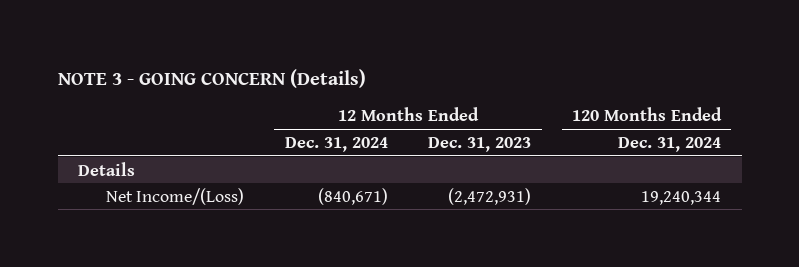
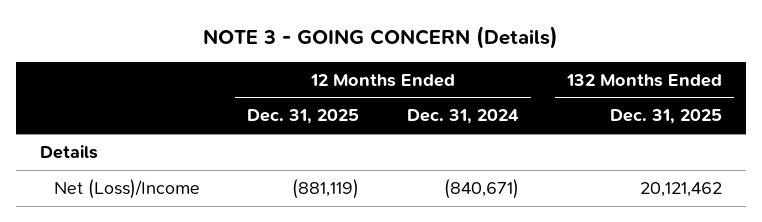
- | 12 Months Ended Dec. 31, 2024 | 12 Months Ended Dec. 31, 2023 | 120 Months Ended Dec. 31, 2024
+ | 12 Months Ended Dec. 31, 2025 | 12 Months Ended Dec. 31, 2024 | 132 Months Ended Dec. 31, 2025
- Net Income/(Loss) | (840,671) | (2,472,931) | 19,240,344
+ Net (Loss)/Income | (881,119) | (840,671) | 20,121,462

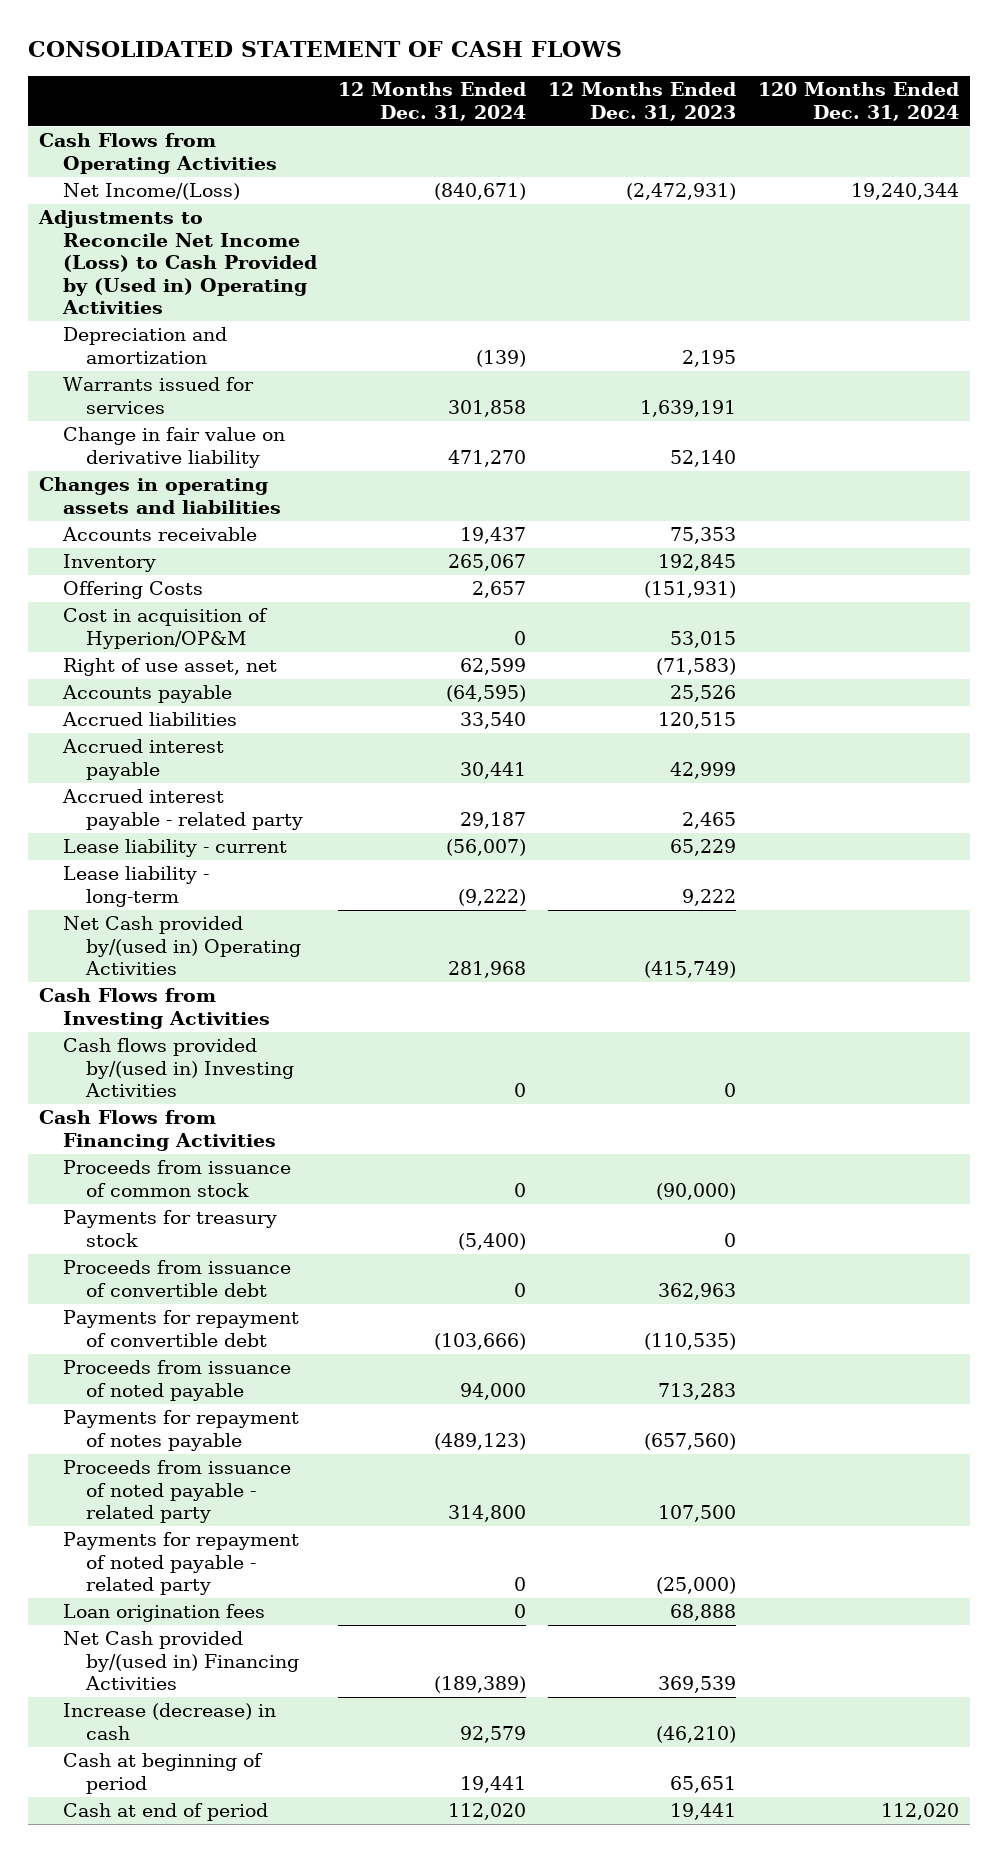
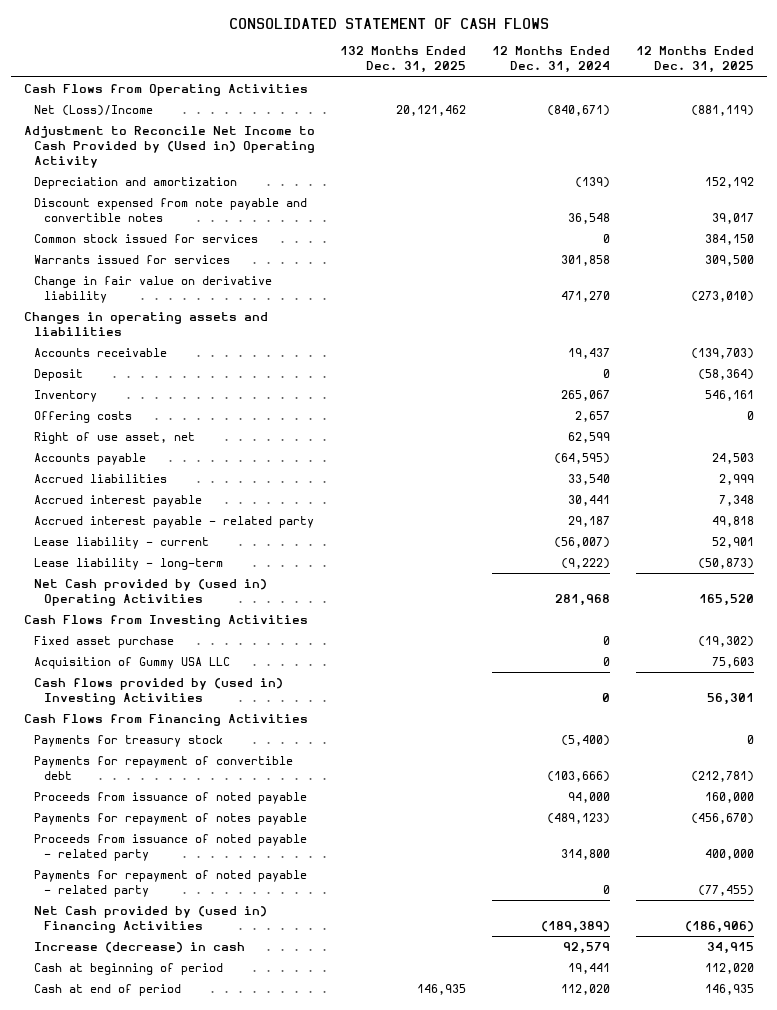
- | 12 Months Ended Dec. 31, 2024 | 12 Months Ended Dec. 31, 2023 | 120 Months Ended Dec. 31, 2024
+ | 132 Months Ended Dec. 31, 2025 | 12 Months Ended Dec. 31, 2024 | 12 Months Ended Dec. 31, 2025
- Net Income/(Loss) | (840,671) | (2,472,931) | 19,240,344
- Adjustments to Reconcile Net Income (Loss) to Cash Provided by (Used in) Operating Activities
+ Net (Loss)/Income | 20,121,462 | (840,671) | (881,119)
+ Adjustment to Reconcile Net Income to Cash Provided by (Used in) Operating Activity
+ Discount expensed from note payable and convertible notes | | 36,548 | 39,017
+ Common stock issued for services | | 0 | 384,150
+ Deposit | | 0 | (58,364)
- Offering Costs | 2,657 | (151,931) |
- Cost in acquisition of Hyperion/OP&M | 0 | 53,015 |
+ Offering costs | | 2,657 | 0
- Net Cash provided by/(used in) Operating Activities | 281,968 | (415,749) |
+ Net Cash provided by (used in) Operating Activities | | 281,968 | 165,520
- Cash flows provided by/(used in) Investing Activities | 0 | 0 |
+ Fixed asset purchase | | 0 | (19,302)
+ Acquisition of Gummy USA LLC | | 0 | 75,603
+ Cash flows provided by (used in) Investing Activities | | 0 | 56,301
- Proceeds from issuance of common stock | 0 | (90,000) |
- Proceeds from issuance of convertible debt | 0 | 362,963 |
- Loan origination fees | 0 | 68,888 |
- Net Cash provided by/(used in) Financing Activities | (189,389) | 369,539 |
+ Net Cash provided by (used in) Financing Activities | | (189,389) | (186,906)

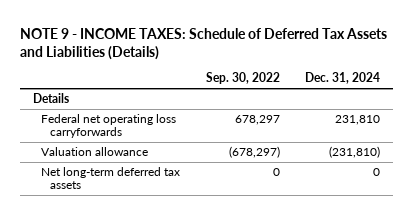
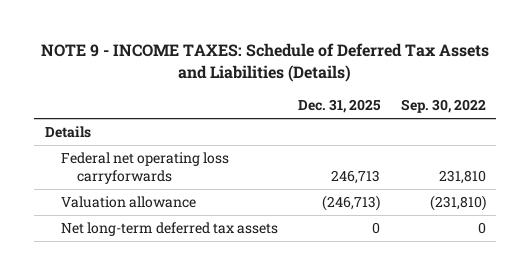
- | Sep. 30, 2022 | Dec. 31, 2024
+ | Dec. 31, 2025 | Sep. 30, 2022
- Federal net operating loss carryforwards | 678,297 | 231,810
- Valuation allowance | (678,297) | (231,810)
+ Federal net operating loss carryforwards | 246,713 | 231,810
+ Valuation allowance | (246,713) | (231,810)

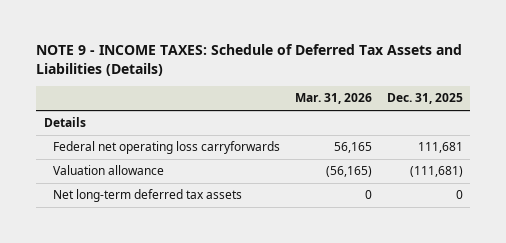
- | Dec. 31, 2025 | Sep. 30, 2022
+ | Mar. 31, 2026 | Dec. 31, 2025
- Federal net operating loss carryforwards | 246,713 | 231,810
- Valuation allowance | (246,713) | (231,810)
+ Federal net operating loss carryforwards | 56,165 | 111,681
+ Valuation allowance | (56,165) | (111,681)

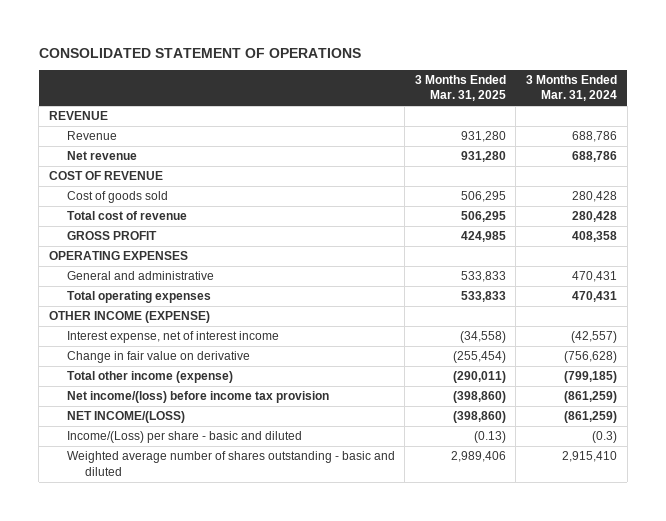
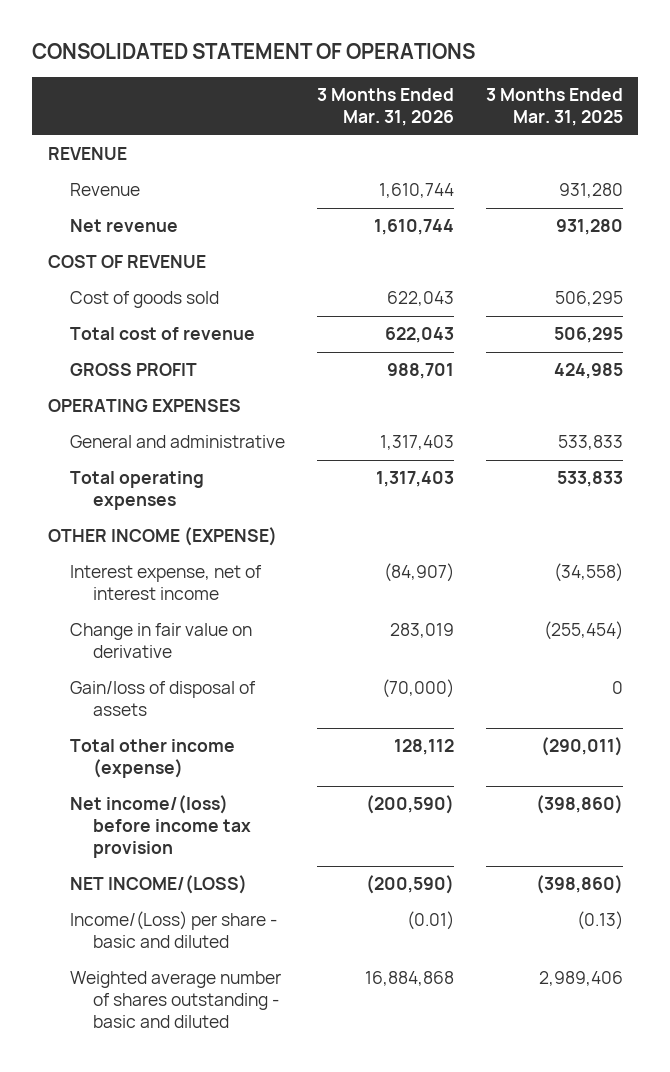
- | 3 Months Ended Mar. 31, 2025 | 3 Months Ended Mar. 31, 2024
+ | 3 Months Ended Mar. 31, 2026 | 3 Months Ended Mar. 31, 2025
+ Gain/loss of disposal of assets | (70,000) | 0

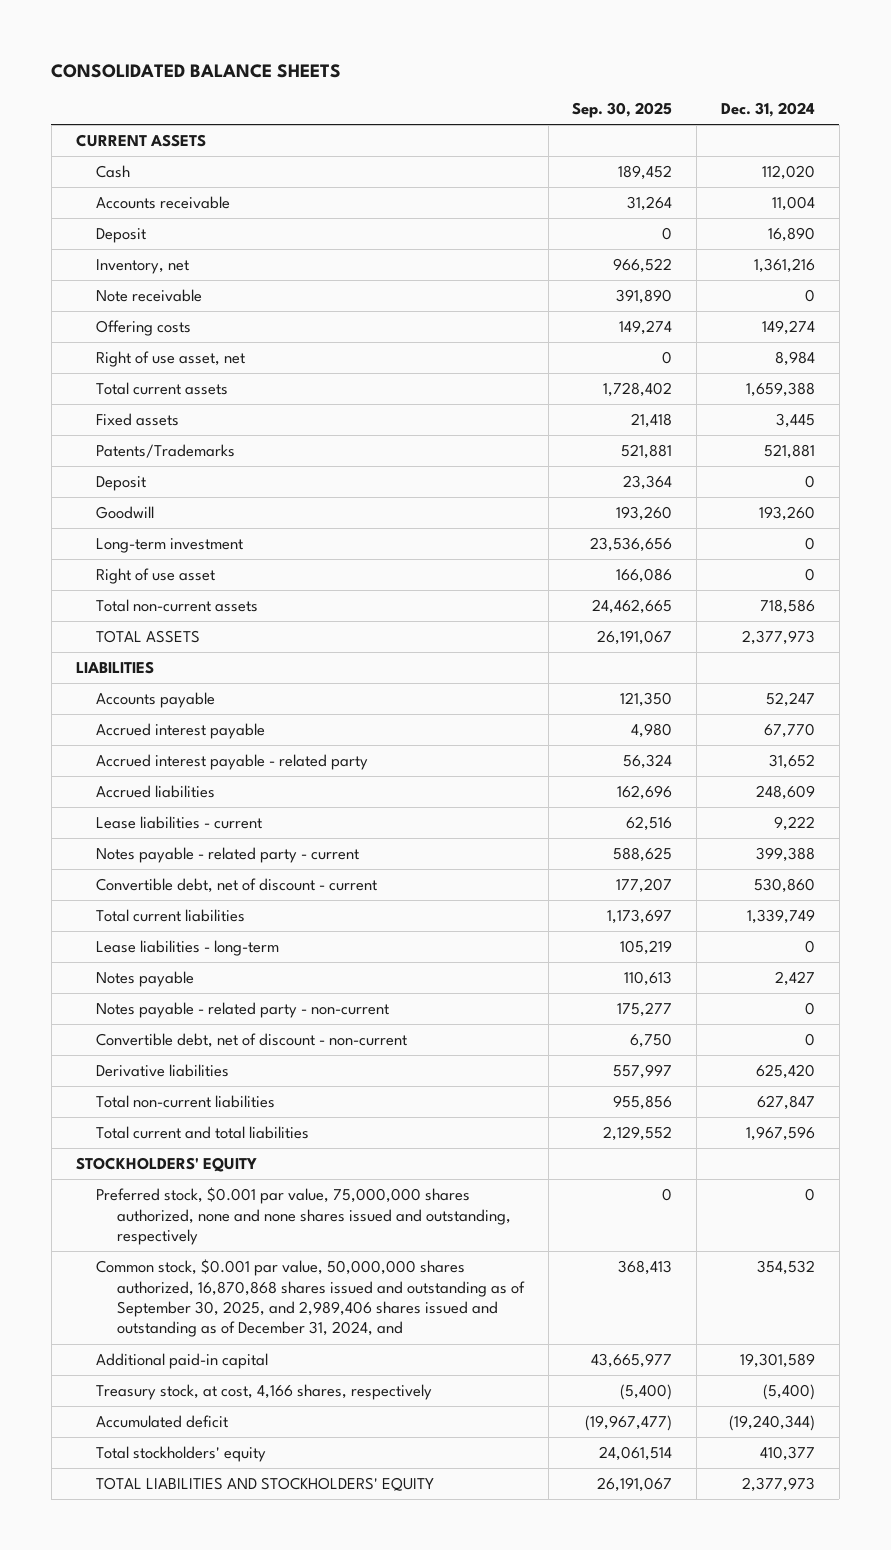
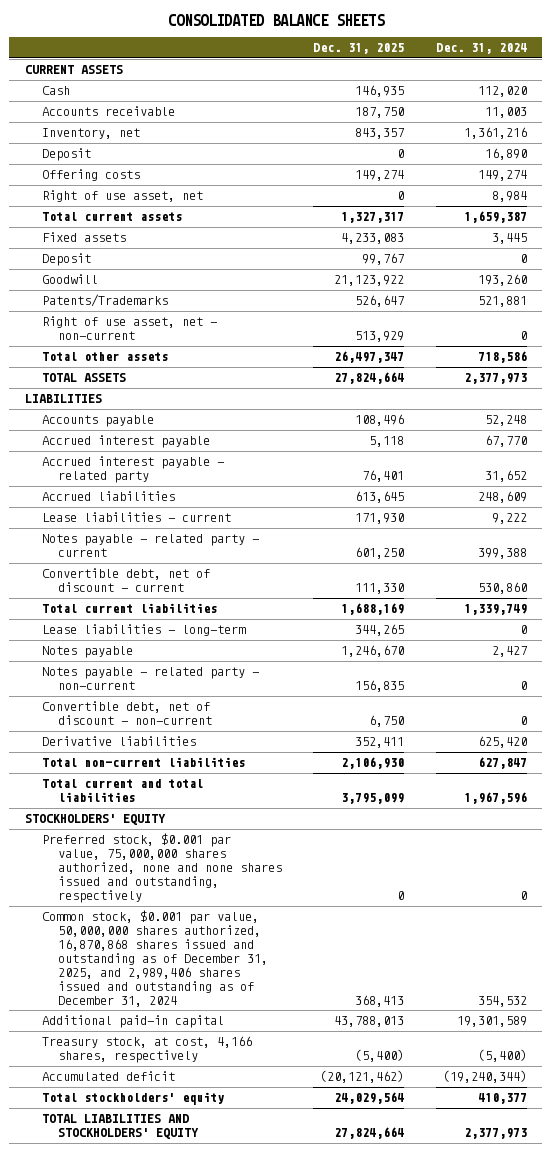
- | Sep. 30, 2025 | Dec. 31, 2024
+ | Dec. 31, 2025 | Dec. 31, 2024
- Accounts receivable | 31,264 | 11,004
+ Accounts receivable | 187,750 | 11,003
- Note receivable | 391,890 | 0
moved down: Deposit | 0 | 16,890
- Total current assets | 1,728,402 | 1,659,388
+ Total current assets | 1,327,317 | 1,659,387
- Long-term investment | 23,536,656 | 0
- Right of use asset | 166,086 | 0
- Total non-current assets | 24,462,665 | 718,586
moved down: Patents/Trademarks | 526,647 | 521,881
+ Right of use asset, net - non-current | 513,929 | 0
+ Total other assets | 26,497,347 | 718,586
- Accounts payable | 121,350 | 52,247
+ Accounts payable | 108,496 | 52,248
- Common stock, $0.001 par value, 50,000,000 shares authorized, 16,870,868 shares issued and outstanding as of September 30, 2025, and 2,989,406 shares issued and outstanding as of December 31, 2024, and | 368,413 | 354,532
+ Common stock, $0.001 par value, 50,000,000 shares authorized, 16,870,868 shares issued and outstanding as of December 31, 2025, and 2,989,406 shares issued and outstanding as of December 31, 2024 | 368,413 | 354,532

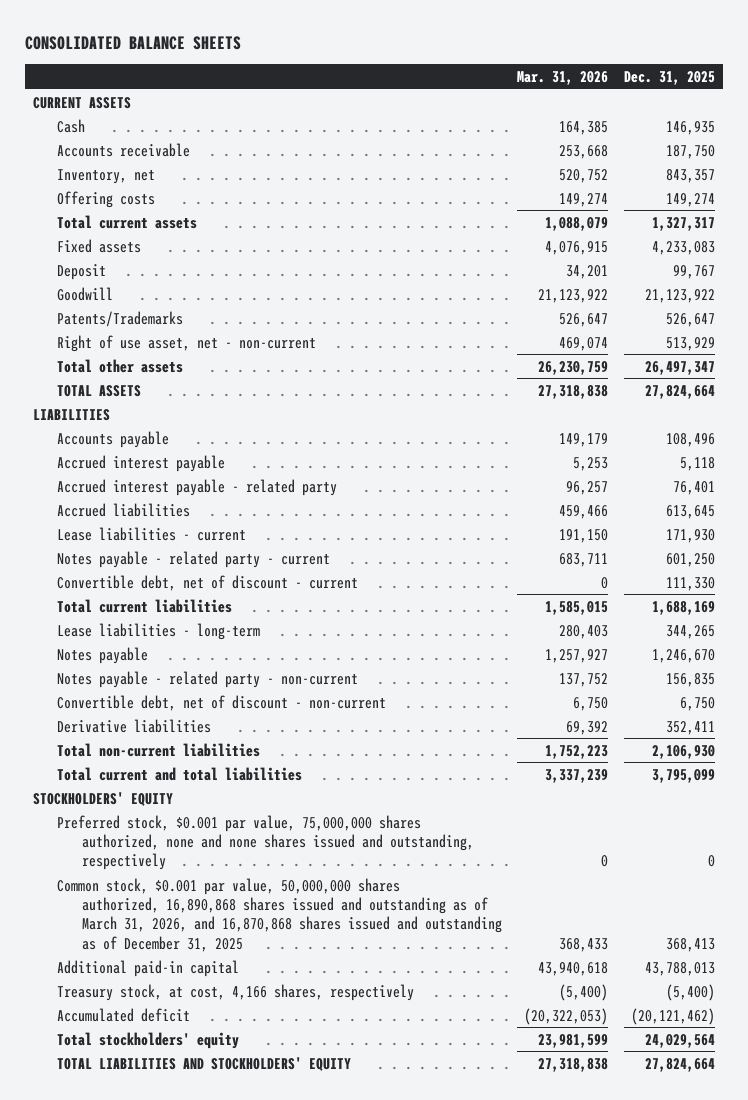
- | Dec. 31, 2025 | Dec. 31, 2024
+ | Mar. 31, 2026 | Dec. 31, 2025
- Deposit | 0 | 16,890
- Right of use asset, net | 0 | 8,984
- Common stock, $0.001 par value, 50,000,000 shares authorized, 16,870,868 shares issued and outstanding as of December 31, 2025, and 2,989,406 shares issued and outstanding as of December 31, 2024 | 368,413 | 354,532
+ Common stock, $0.001 par value, 50,000,000 shares authorized, 16,890,868 shares issued and outstanding as of March 31, 2026, and 16,870,868 shares issued and outstanding as of December 31, 2025 | 368,433 | 368,413

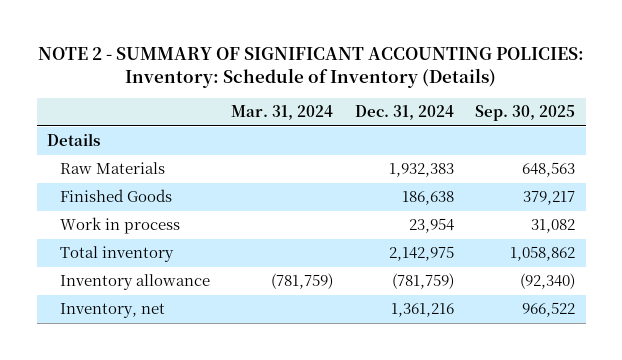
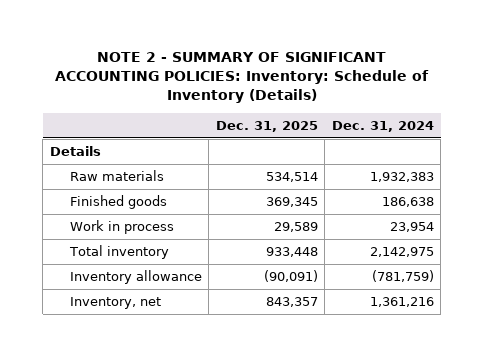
- | Mar. 31, 2024 | Dec. 31, 2024 | Sep. 30, 2025
+ | Dec. 31, 2025 | Dec. 31, 2024
- Raw Materials | | 1,932,383 | 648,563
- Finished Goods | | 186,638 | 379,217
+ Raw materials | 534,514 | 1,932,383
+ Finished goods | 369,345 | 186,638

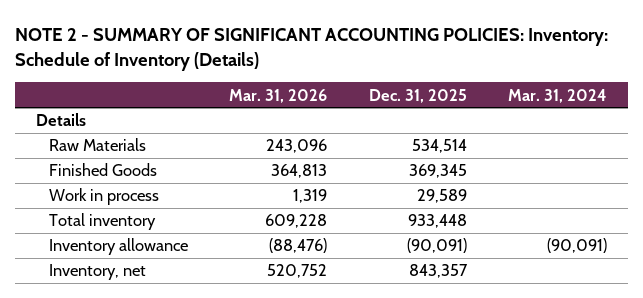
- | Dec. 31, 2025 | Dec. 31, 2024
+ | Mar. 31, 2026 | Dec. 31, 2025 | Mar. 31, 2024
- Raw materials | 534,514 | 1,932,383
- Finished goods | 369,345 | 186,638
+ Raw Materials | 243,096 | 534,514 |
+ Finished Goods | 364,813 | 369,345 |

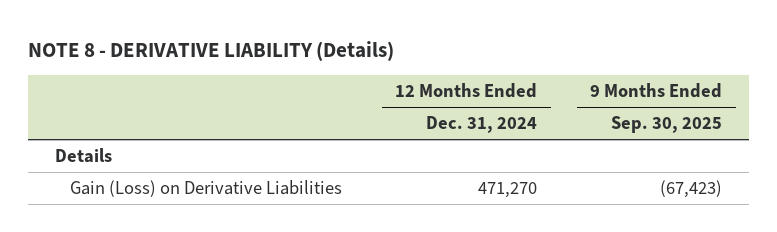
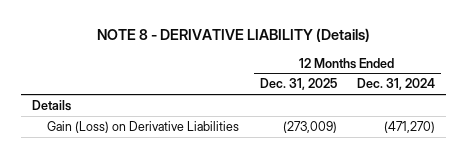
- | 12 Months Ended Dec. 31, 2024 | 9 Months Ended Sep. 30, 2025
+ | 12 Months Ended Dec. 31, 2025 | 12 Months Ended Dec. 31, 2024
- Gain (Loss) on Derivative Liabilities | 471,270 | (67,423)
+ Gain (Loss) on Derivative Liabilities | (273,009) | (471,270)

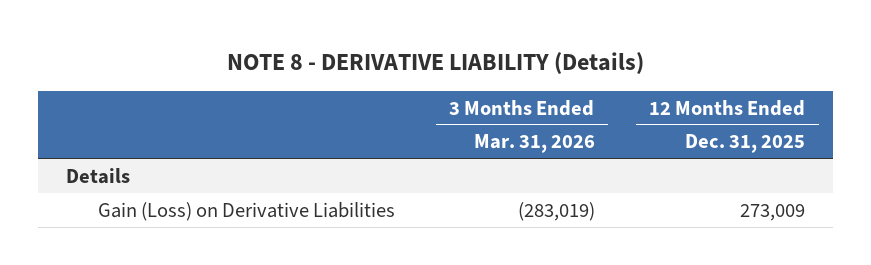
- | 12 Months Ended Dec. 31, 2025 | 12 Months Ended Dec. 31, 2024
+ | 3 Months Ended Mar. 31, 2026 | 12 Months Ended Dec. 31, 2025
- Gain (Loss) on Derivative Liabilities | (273,009) | (471,270)
+ Gain (Loss) on Derivative Liabilities | (283,019) | 273,009

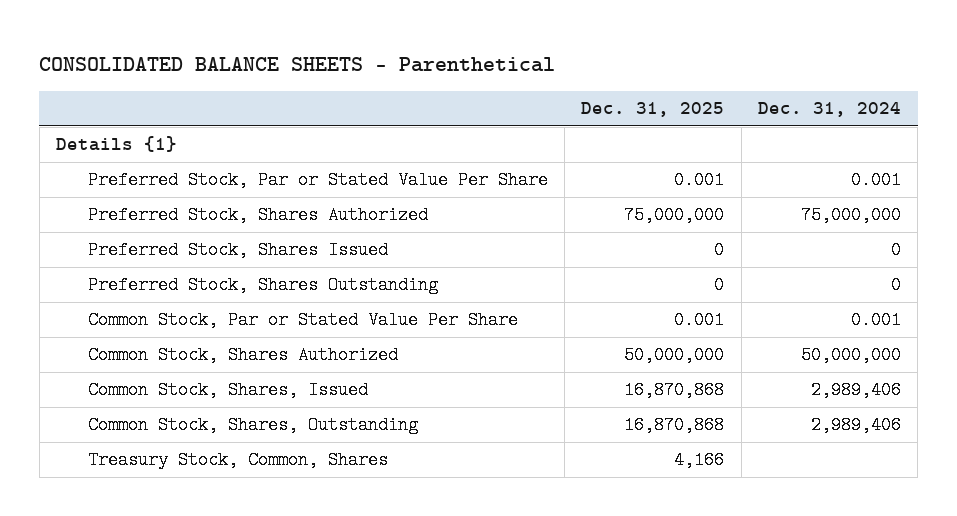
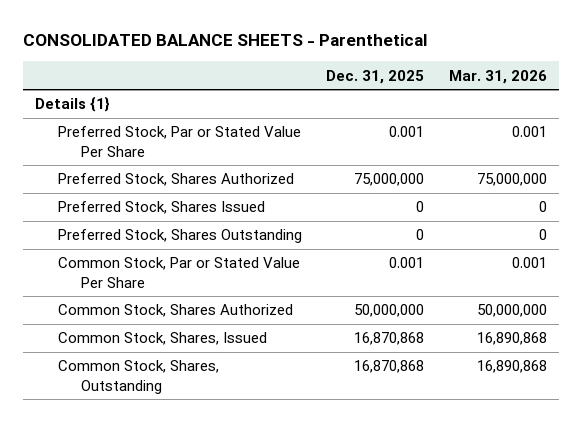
- | Dec. 31, 2025 | Dec. 31, 2024
+ | Dec. 31, 2025 | Mar. 31, 2026
- Treasury Stock, Common, Shares | 4,166 |

